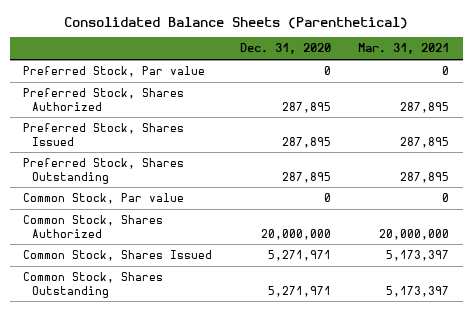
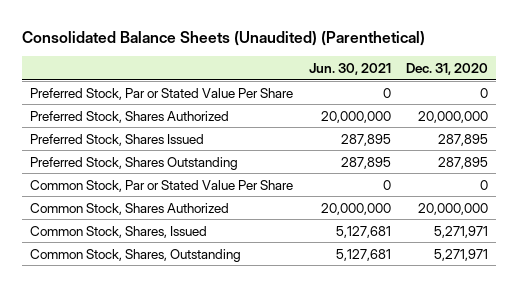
- Consolidated Balance Sheets (Parenthetical)
+ Consolidated Balance Sheets (Unaudited) (Parenthetical)
- | Dec. 31, 2020 | Mar. 31, 2021
+ | Jun. 30, 2021 | Dec. 31, 2020
- Preferred Stock, Par value | 0 | 0
- Preferred Stock, Shares Authorized | 287,895 | 287,895
+ Preferred Stock, Par or Stated Value Per Share | 0 | 0
+ Preferred Stock, Shares Authorized | 20,000,000 | 20,000,000
- Common Stock, Par value | 0 | 0
+ Common Stock, Par or Stated Value Per Share | 0 | 0
- Common Stock, Shares Issued | 5,271,971 | 5,173,397
- Common Stock, Shares Outstanding | 5,271,971 | 5,173,397
+ Common Stock, Shares, Issued | 5,127,681 | 5,271,971
+ Common Stock, Shares, Outstanding | 5,127,681 | 5,271,971

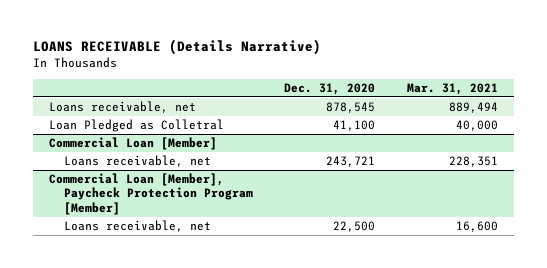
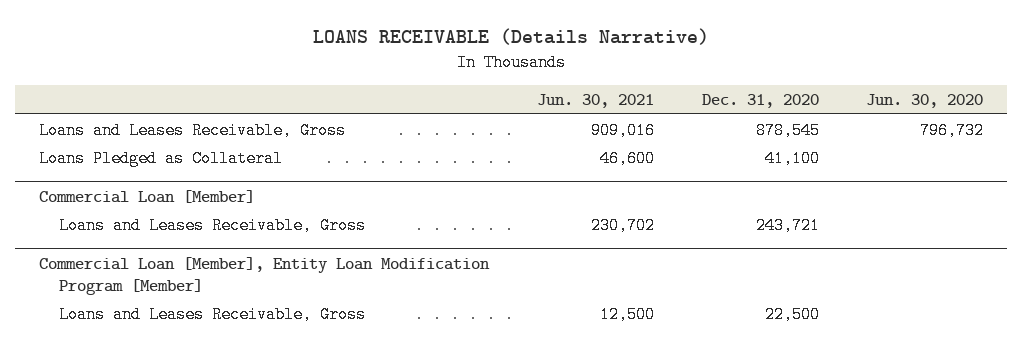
- | Dec. 31, 2020 | Mar. 31, 2021
+ | Jun. 30, 2021 | Dec. 31, 2020 | Jun. 30, 2020
- Loans receivable, net | 878,545 | 889,494
- Loan Pledged as Colletral | 41,100 | 40,000
+ Loans and Leases Receivable, Gross | 909,016 | 878,545 | 796,732
+ Loans Pledged as Collateral | 46,600 | 41,100 |
@ Commercial Loan [Member]
- Loans receivable, net | 243,721 | 228,351
- Commercial Loan [Member], Paycheck Protection Program [Member]
- Loans receivable, net | 22,500 | 16,600
@ Commercial Loan [Member]
+ Loans and Leases Receivable, Gross | 230,702 | 243,721 |
+ Commercial Loan [Member], Entity Loan Modification Program [Member]
+ Loans and Leases Receivable, Gross | 12,500 | 22,500 |

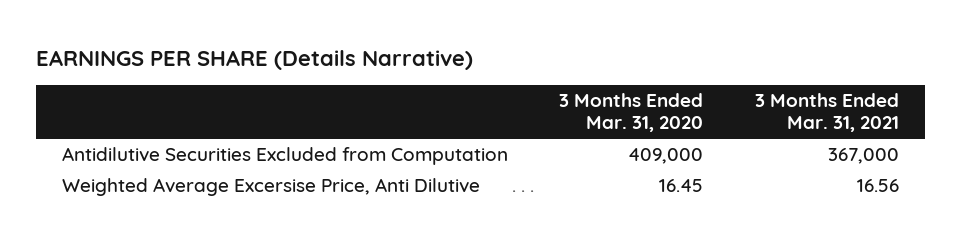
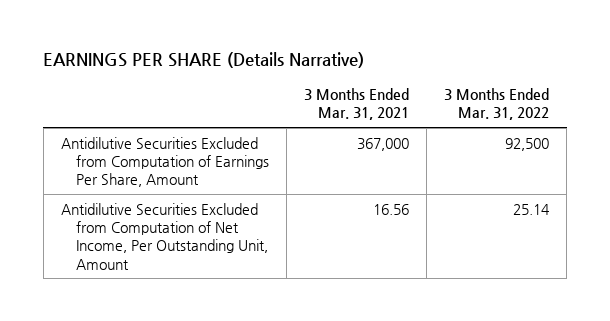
- | 3 Months Ended Mar. 31, 2020 | 3 Months Ended Mar. 31, 2021
+ | 3 Months Ended Mar. 31, 2021 | 3 Months Ended Mar. 31, 2022
- Antidilutive Securities Excluded from Computation | 409,000 | 367,000
- Weighted Average Excersise Price, Anti Dilutive | 16.45 | 16.56
+ Antidilutive Securities Excluded from Computation of Earnings Per Share, Amount | 367,000 | 92,500
+ Antidilutive Securities Excluded from Computation of Net Income, Per Outstanding Unit, Amount | 16.56 | 25.14

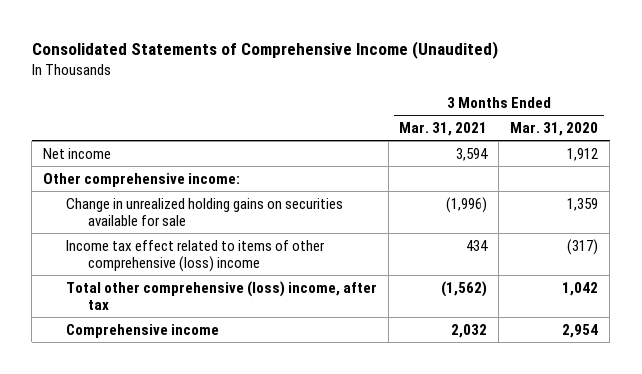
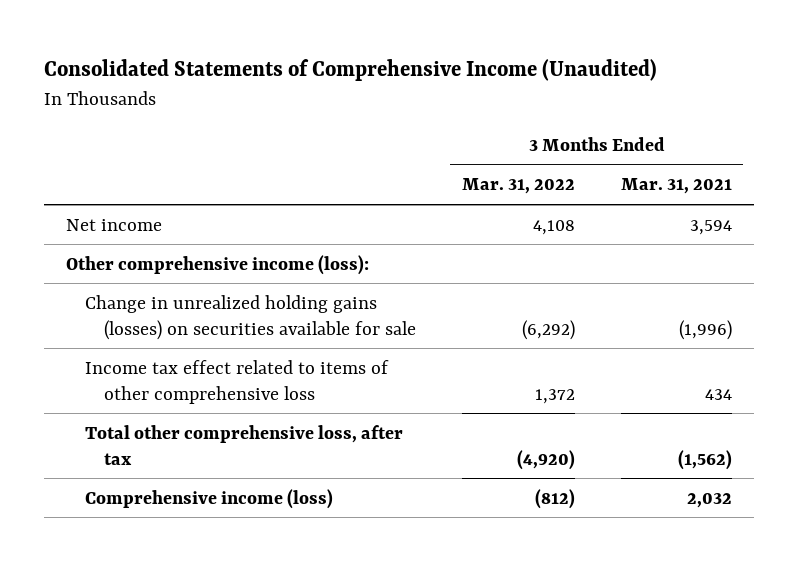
- | 3 Months Ended Mar. 31, 2021 | 3 Months Ended Mar. 31, 2020
+ | 3 Months Ended Mar. 31, 2022 | 3 Months Ended Mar. 31, 2021
- Other comprehensive income:
- Change in unrealized holding gains on securities available for sale | (1,996) | 1,359
- Income tax effect related to items of other comprehensive (loss) income | 434 | (317)
- Total other comprehensive (loss) income, after tax | (1,562) | 1,042
- Comprehensive income | 2,032 | 2,954
+ Other comprehensive income (loss):
+ Change in unrealized holding gains (losses) on securities available for sale | (6,292) | (1,996)
+ Income tax effect related to items of other comprehensive loss | 1,372 | 434
+ Total other comprehensive loss, after tax | (4,920) | (1,562)
+ Comprehensive income (loss) | (812) | 2,032

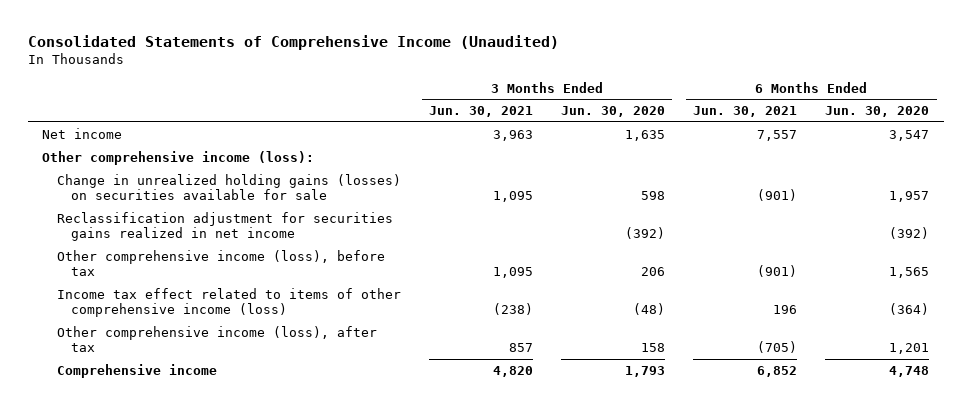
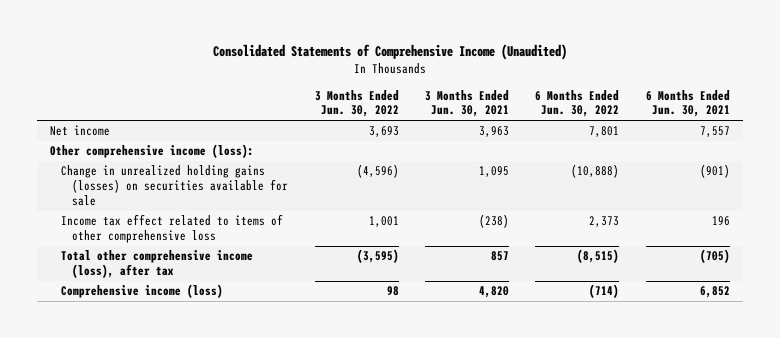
- | 3 Months Ended Jun. 30, 2021 | 3 Months Ended Jun. 30, 2020 | 6 Months Ended Jun. 30, 2021 | 6 Months Ended Jun. 30, 2020
+ | 3 Months Ended Jun. 30, 2022 | 3 Months Ended Jun. 30, 2021 | 6 Months Ended Jun. 30, 2022 | 6 Months Ended Jun. 30, 2021
- Reclassification adjustment for securities gains realized in net income | | (392) | | (392)
- Other comprehensive income (loss), before tax | 1,095 | 206 | (901) | 1,565
- Income tax effect related to items of other comprehensive income (loss) | (238) | (48) | 196 | (364)
- Other comprehensive income (loss), after tax | 857 | 158 | (705) | 1,201
- Comprehensive income | 4,820 | 1,793 | 6,852 | 4,748
+ Income tax effect related to items of other comprehensive loss | 1,001 | (238) | 2,373 | 196
+ Total other comprehensive income (loss), after tax | (3,595) | 857 | (8,515) | (705)
+ Comprehensive income (loss) | 98 | 4,820 | (714) | 6,852

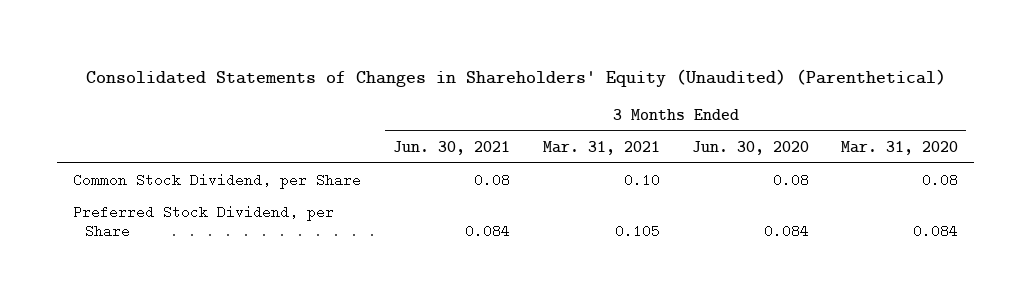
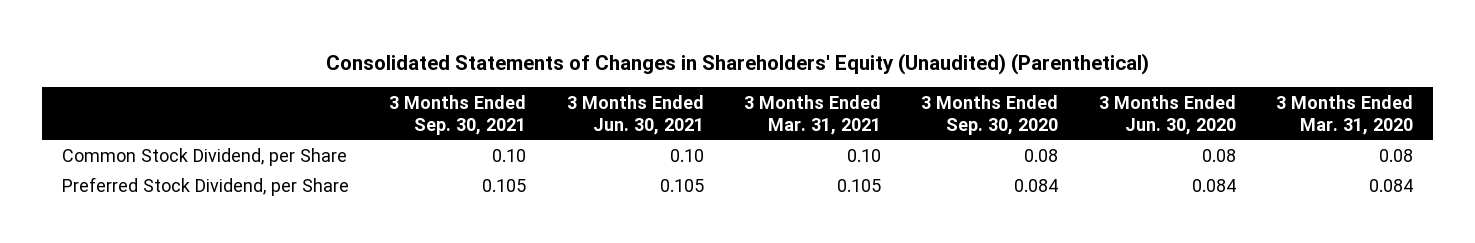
- | 3 Months Ended Jun. 30, 2021 | 3 Months Ended Mar. 31, 2021 | 3 Months Ended Jun. 30, 2020 | 3 Months Ended Mar. 31, 2020
+ | 3 Months Ended Sep. 30, 2021 | 3 Months Ended Jun. 30, 2021 | 3 Months Ended Mar. 31, 2021 | 3 Months Ended Sep. 30, 2020 | 3 Months Ended Jun. 30, 2020 | 3 Months Ended Mar. 31, 2020
- Common Stock Dividend, per Share | 0.08 | 0.10 | 0.08 | 0.08
- Preferred Stock Dividend, per Share | 0.084 | 0.105 | 0.084 | 0.084
+ Common Stock Dividend, per Share | 0.10 | 0.10 | 0.10 | 0.08 | 0.08 | 0.08
+ Preferred Stock Dividend, per Share | 0.105 | 0.105 | 0.105 | 0.084 | 0.084 | 0.084

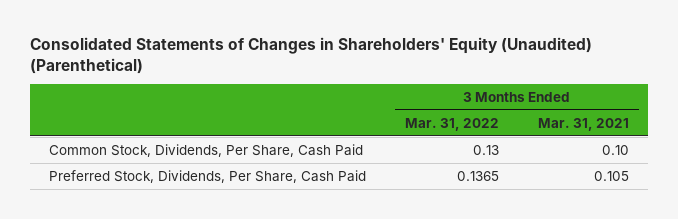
- | 3 Months Ended Sep. 30, 2021 | 3 Months Ended Jun. 30, 2021 | 3 Months Ended Mar. 31, 2021 | 3 Months Ended Sep. 30, 2020 | 3 Months Ended Jun. 30, 2020 | 3 Months Ended Mar. 31, 2020
+ | 3 Months Ended Mar. 31, 2022 | 3 Months Ended Mar. 31, 2021
- Common Stock Dividend, per Share | 0.10 | 0.10 | 0.10 | 0.08 | 0.08 | 0.08
- Preferred Stock Dividend, per Share | 0.105 | 0.105 | 0.105 | 0.084 | 0.084 | 0.084
+ Common Stock, Dividends, Per Share, Cash Paid | 0.13 | 0.10
+ Preferred Stock, Dividends, Per Share, Cash Paid | 0.1365 | 0.105

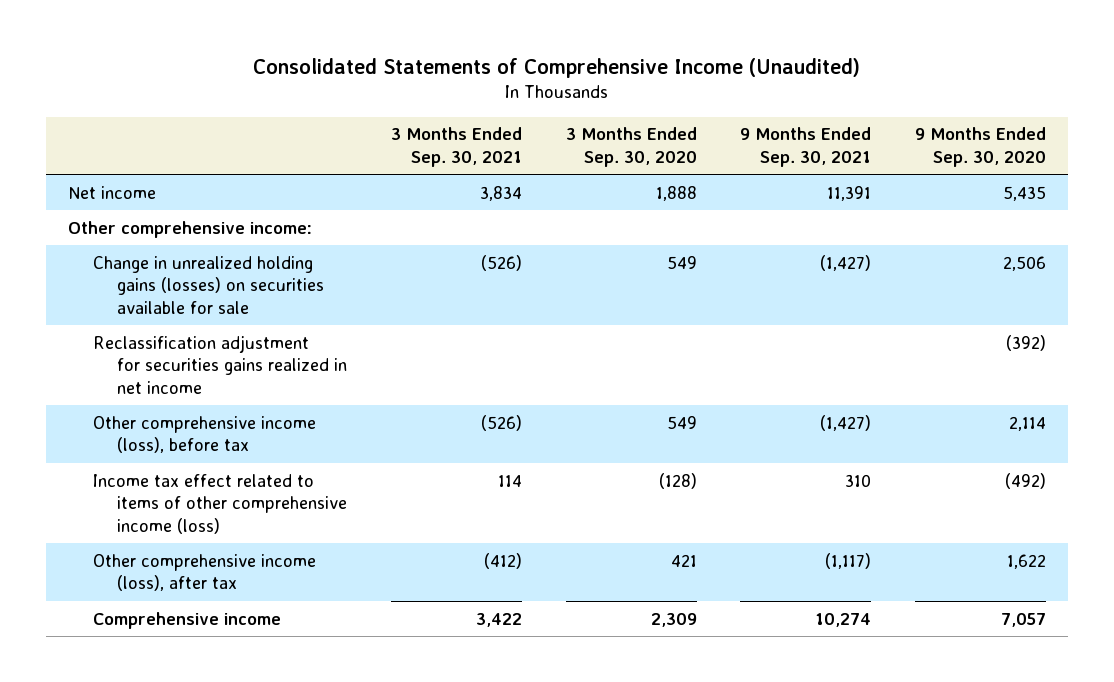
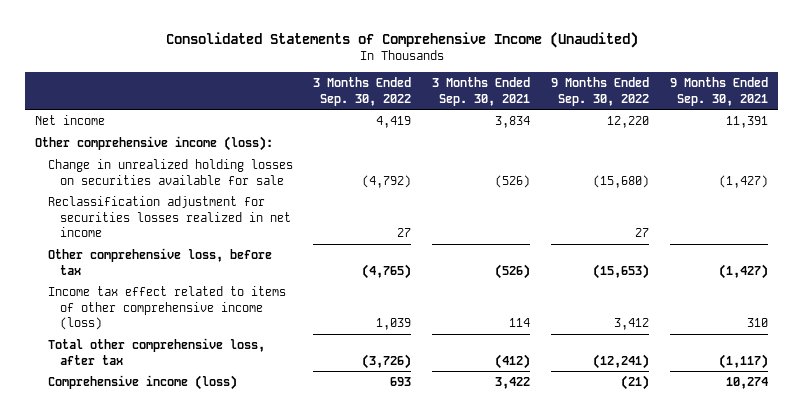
- | 3 Months Ended Sep. 30, 2021 | 3 Months Ended Sep. 30, 2020 | 9 Months Ended Sep. 30, 2021 | 9 Months Ended Sep. 30, 2020
+ | 3 Months Ended Sep. 30, 2022 | 3 Months Ended Sep. 30, 2021 | 9 Months Ended Sep. 30, 2022 | 9 Months Ended Sep. 30, 2021
- Other comprehensive income:
- Change in unrealized holding gains (losses) on securities available for sale | (526) | 549 | (1,427) | 2,506
- Reclassification adjustment for securities gains realized in net income | | | | (392)
- Other comprehensive income (loss), before tax | (526) | 549 | (1,427) | 2,114
+ Other comprehensive income (loss):
+ Change in unrealized holding losses on securities available for sale | (4,792) | (526) | (15,680) | (1,427)
+ Reclassification adjustment for securities losses realized in net income | 27 | | 27 |
+ Other comprehensive loss, before tax | (4,765) | (526) | (15,653) | (1,427)
- Other comprehensive income (loss), after tax | (412) | 421 | (1,117) | 1,622
- Comprehensive income | 3,422 | 2,309 | 10,274 | 7,057
+ Total other comprehensive loss, after tax | (3,726) | (412) | (12,241) | (1,117)
+ Comprehensive income (loss) | 693 | 3,422 | (21) | 10,274

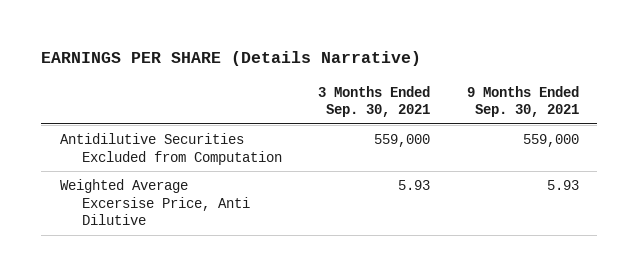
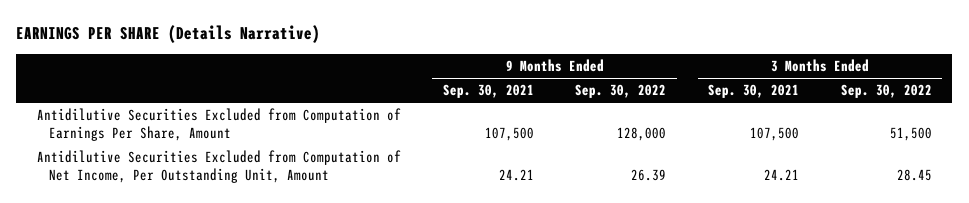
- | 3 Months Ended Sep. 30, 2021 | 9 Months Ended Sep. 30, 2021
+ | 9 Months Ended Sep. 30, 2021 | 9 Months Ended Sep. 30, 2022 | 3 Months Ended Sep. 30, 2021 | 3 Months Ended Sep. 30, 2022
- Antidilutive Securities Excluded from Computation | 559,000 | 559,000
- Weighted Average Excersise Price, Anti Dilutive | 5.93 | 5.93
+ Antidilutive Securities Excluded from Computation of Earnings Per Share, Amount | 107,500 | 128,000 | 107,500 | 51,500
+ Antidilutive Securities Excluded from Computation of Net Income, Per Outstanding Unit, Amount | 24.21 | 26.39 | 24.21 | 28.45

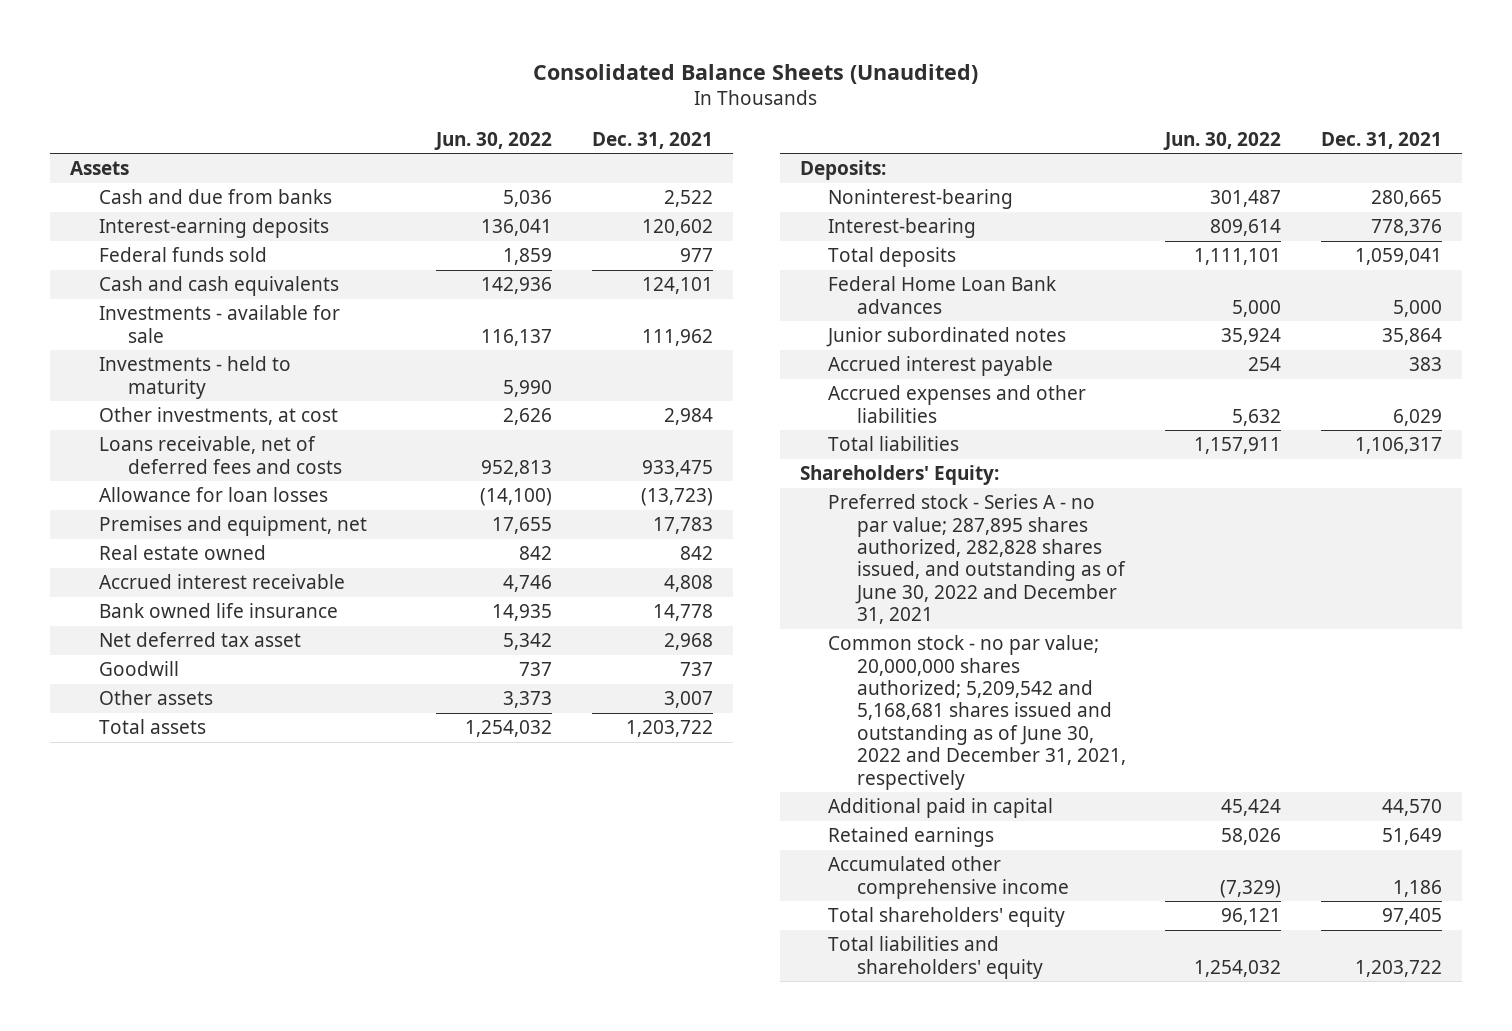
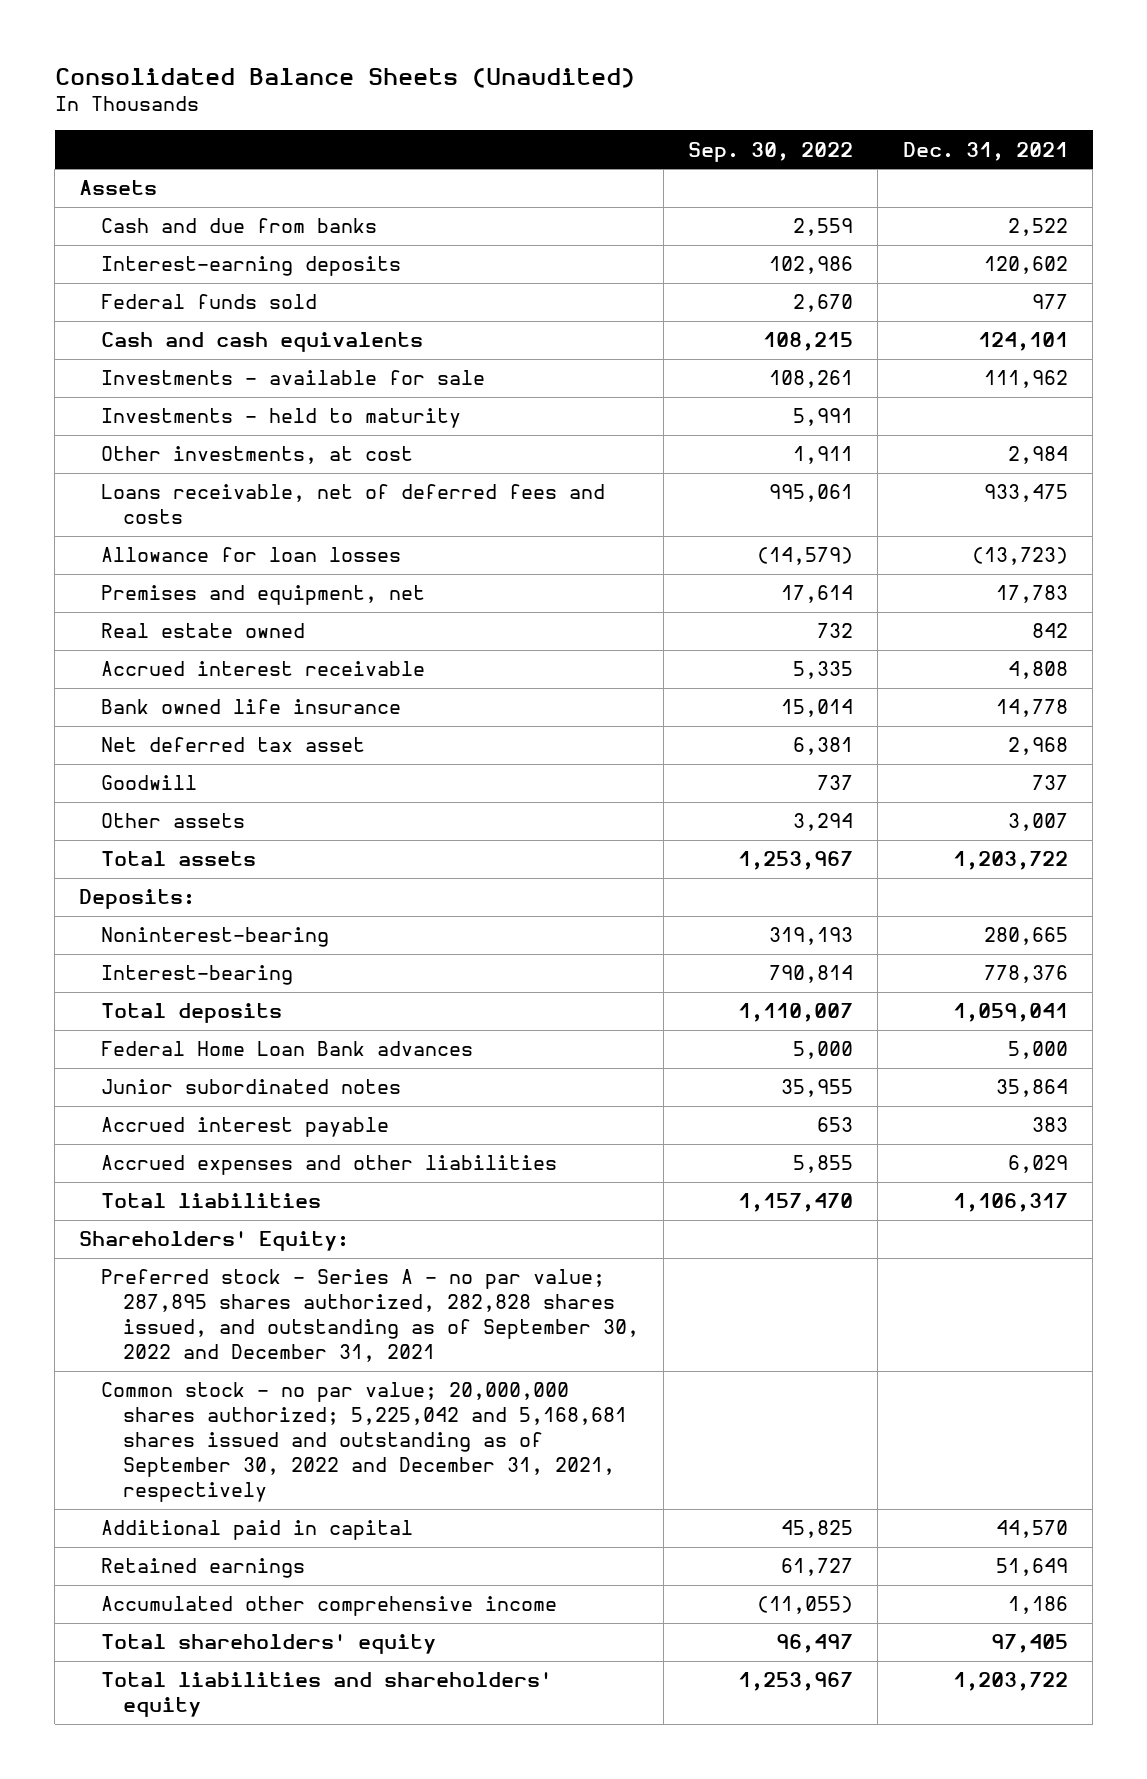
- | Jun. 30, 2022 | Dec. 31, 2021
+ | Sep. 30, 2022 | Dec. 31, 2021
- Preferred stock - Series A - no par value; 287,895 shares authorized, 282,828 shares issued, and outstanding as of June 30, 2022 and December 31, 2021
- Common stock - no par value; 20,000,000 shares authorized; 5,209,542 and 5,168,681 shares issued and outstanding as of June 30, 2022 and December 31, 2021, respectively
+ Preferred stock - Series A - no par value; 287,895 shares authorized, 282,828 shares issued, and outstanding as of September 30, 2022 and December 31, 2021
+ Common stock - no par value; 20,000,000 shares authorized; 5,225,042 and 5,168,681 shares issued and outstanding as of September 30, 2022 and December 31, 2021, respectively

